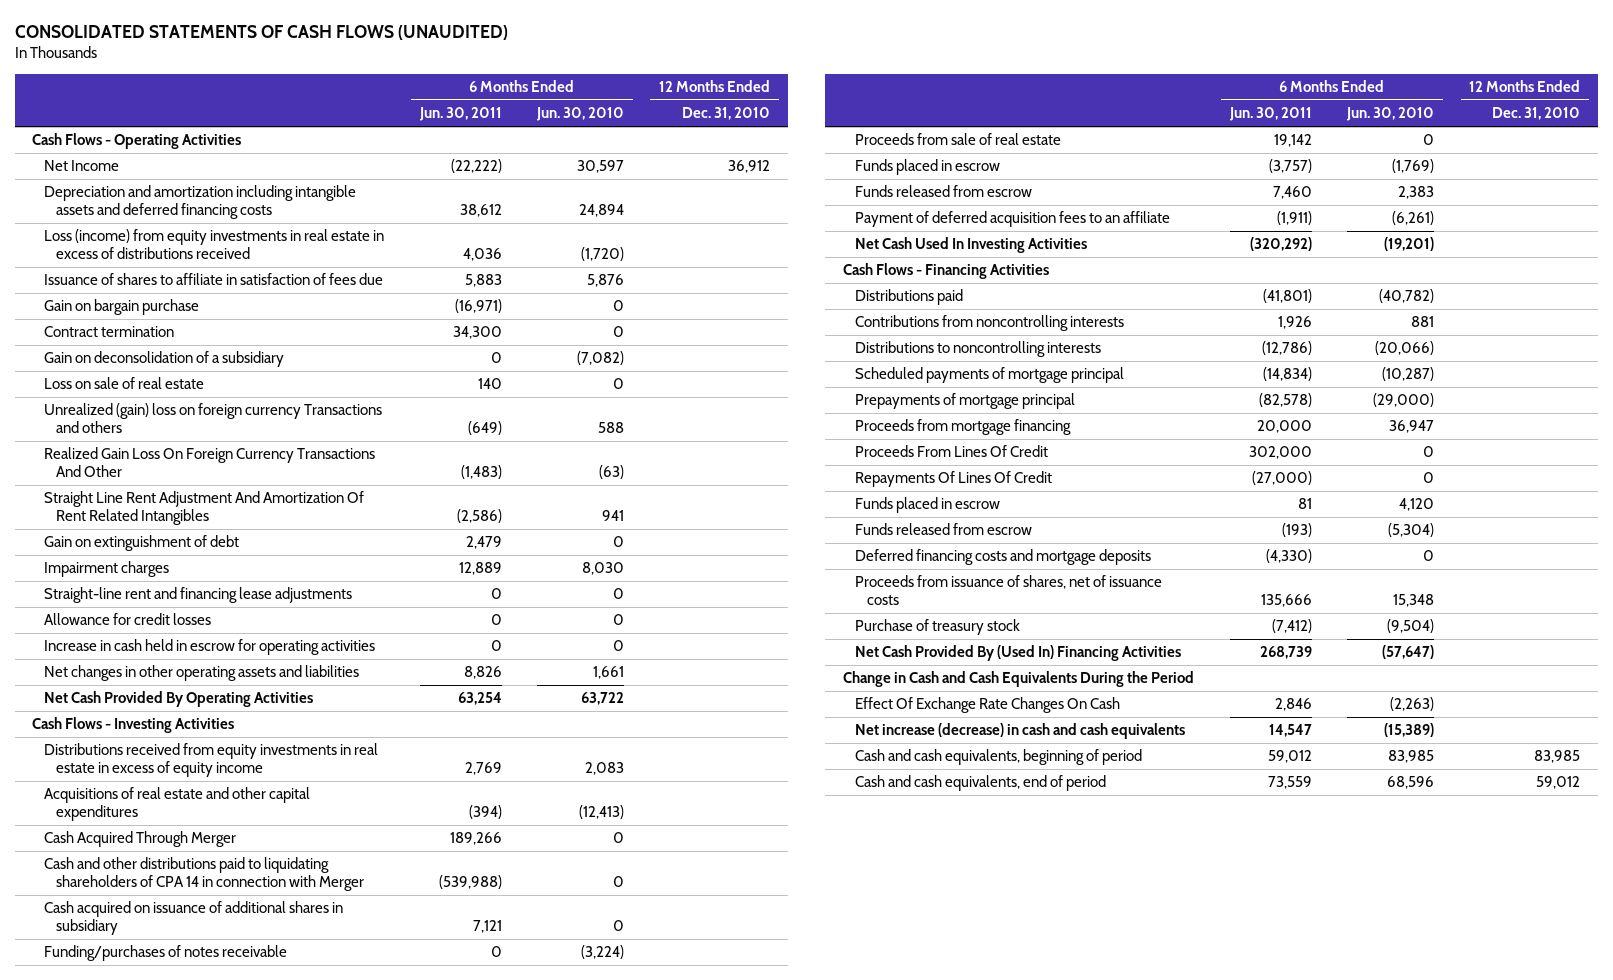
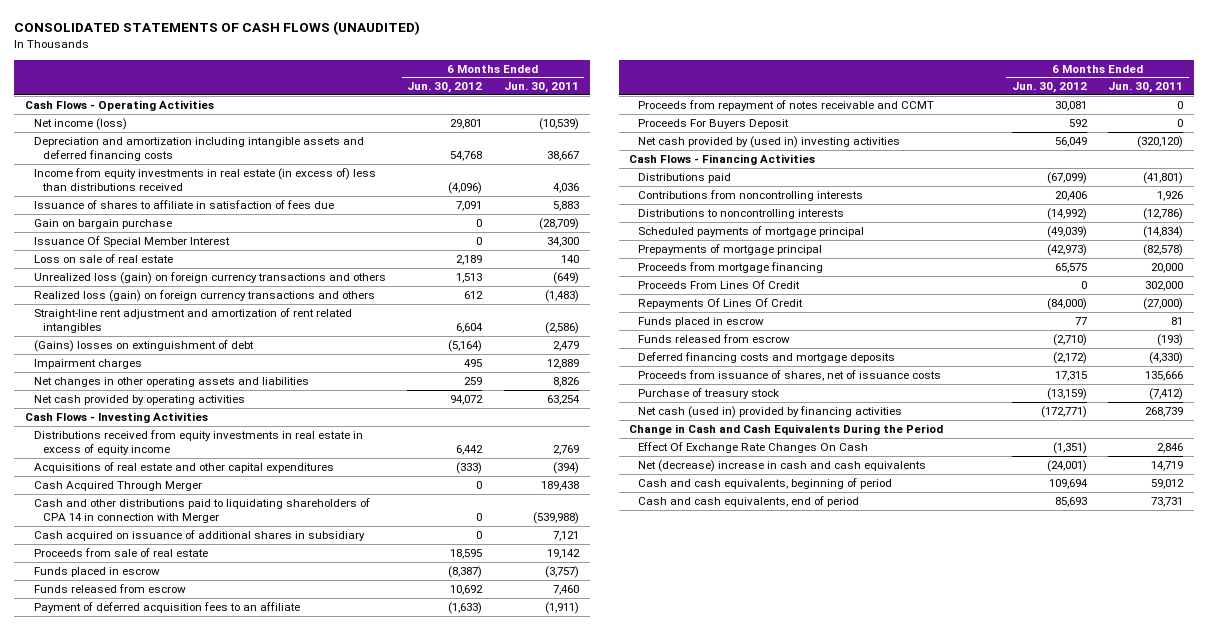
- | 6 Months Ended Jun. 30, 2011 | 6 Months Ended Jun. 30, 2010 | 12 Months Ended Dec. 31, 2010
+ | 6 Months Ended Jun. 30, 2012 | 6 Months Ended Jun. 30, 2011
- Net Income | (22,222) | 30,597 | 36,912
- Depreciation and amortization including intangible assets and deferred financing costs | 38,612 | 24,894 |
- Loss (income) from equity investments in real estate in excess of distributions received | 4,036 | (1,720) |
+ Net income (loss) | 29,801 | (10,539)
+ Depreciation and amortization including intangible assets and deferred financing costs | 54,768 | 38,667
+ Income from equity investments in real estate (in excess of) less than distributions received | (4,096) | 4,036
- Gain on bargain purchase | (16,971) | 0 |
- Contract termination | 34,300 | 0 |
- Gain on deconsolidation of a subsidiary | 0 | (7,082) |
+ Gain on bargain purchase | 0 | (28,709)
+ Issuance Of Special Member Interest | 0 | 34,300
- Unrealized (gain) loss on foreign currency Transactions and others | (649) | 588 |
- Realized Gain Loss On Foreign Currency Transactions And Other | (1,483) | (63) |
- Straight Line Rent Adjustment And Amortization Of Rent Related Intangibles | (2,586) | 941 |
- Gain on extinguishment of debt | 2,479 | 0 |
+ Unrealized loss (gain) on foreign currency transactions and others | 1,513 | (649)
+ Realized loss (gain) on foreign currency transactions and others | 612 | (1,483)
+ Straight-line rent adjustment and amortization of rent related intangibles | 6,604 | (2,586)
+ (Gains) losses on extinguishment of debt | (5,164) | 2,479
- Straight-line rent and financing lease adjustments | 0 | 0 |
- Allowance for credit losses | 0 | 0 |
- Increase in cash held in escrow for operating activities | 0 | 0 |
- Net Cash Provided By Operating Activities | 63,254 | 63,722 |
+ Net cash provided by operating activities | 94,072 | 63,254
- Cash Acquired Through Merger | 189,266 | 0 |
+ Cash Acquired Through Merger | 0 | 189,438
- Funding/purchases of notes receivable | 0 | (3,224) |
- Net Cash Used In Investing Activities | (320,292) | (19,201) |
+ Proceeds from repayment of notes receivable and CCMT | 30,081 | 0
+ Proceeds For Buyers Deposit | 592 | 0
+ Net cash provided by (used in) investing activities | 56,049 | (320,120)
- Net Cash Provided By (Used In) Financing Activities | 268,739 | (57,647) |
+ Net cash (used in) provided by financing activities | (172,771) | 268,739
- Net increase (decrease) in cash and cash equivalents | 14,547 | (15,389) |
+ Net (decrease) increase in cash and cash equivalents | (24,001) | 14,719
- Cash and cash equivalents, end of period | 73,559 | 68,596 | 59,012
+ Cash and cash equivalents, end of period | 85,693 | 73,731

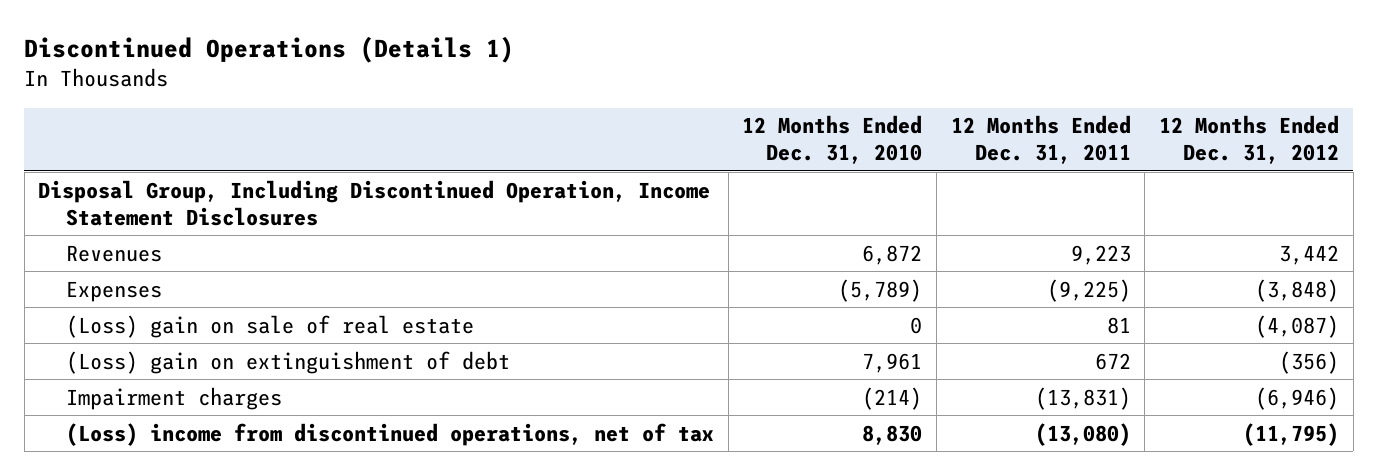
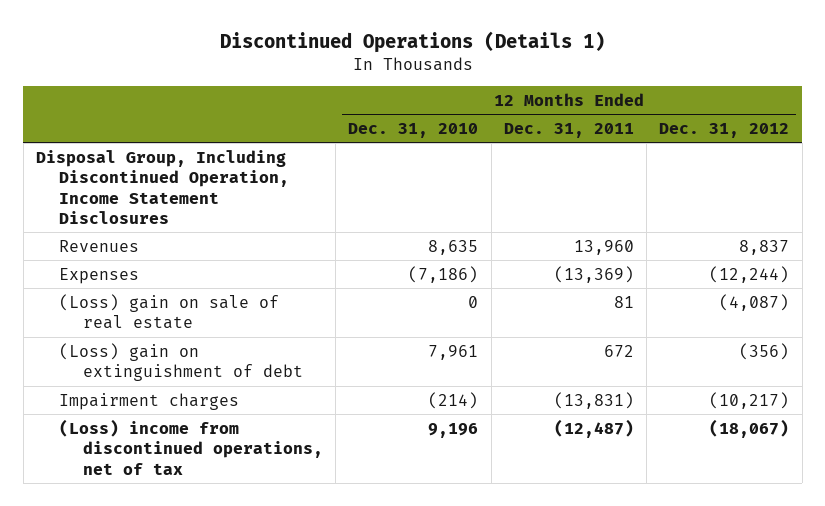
- Revenues | 6,872 | 9,223 | 3,442
- Expenses | (5,789) | (9,225) | (3,848)
+ Revenues | 8,635 | 13,960 | 8,837
+ Expenses | (7,186) | (13,369) | (12,244)
- Impairment charges | (214) | (13,831) | (6,946)
- (Loss) income from discontinued operations, net of tax | 8,830 | (13,080) | (11,795)
+ Impairment charges | (214) | (13,831) | (10,217)
+ (Loss) income from discontinued operations, net of tax | 9,196 | (12,487) | (18,067)

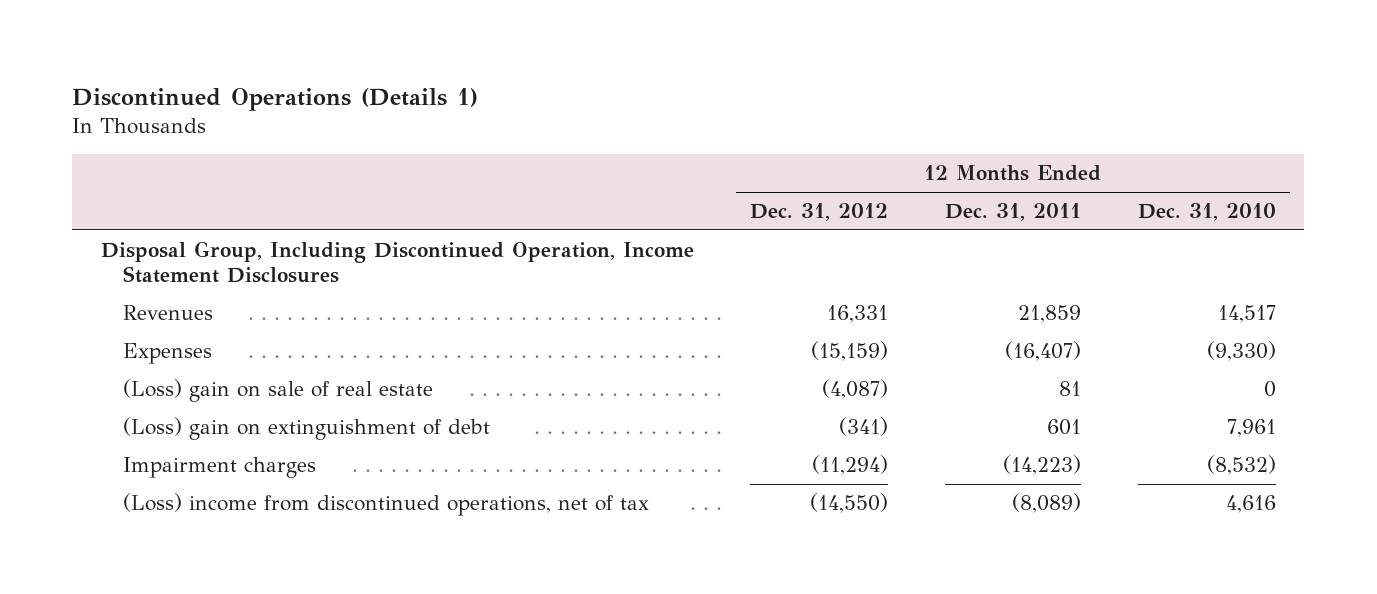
- | 12 Months Ended Dec. 31, 2010 | 12 Months Ended Dec. 31, 2011 | 12 Months Ended Dec. 31, 2012
+ | 12 Months Ended Dec. 31, 2012 | 12 Months Ended Dec. 31, 2011 | 12 Months Ended Dec. 31, 2010
- Revenues | 8,635 | 13,960 | 8,837
- Expenses | (7,186) | (13,369) | (12,244)
+ Revenues | 16,331 | 21,859 | 14,517
+ Expenses | (15,159) | (16,407) | (9,330)
- (Loss) gain on extinguishment of debt | 7,961 | 672 | (356)
- Impairment charges | (214) | (13,831) | (10,217)
- (Loss) income from discontinued operations, net of tax | 9,196 | (12,487) | (18,067)
+ (Loss) gain on extinguishment of debt | (341) | 601 | 7,961
+ Impairment charges | (11,294) | (14,223) | (8,532)
+ (Loss) income from discontinued operations, net of tax | (14,550) | (8,089) | 4,616

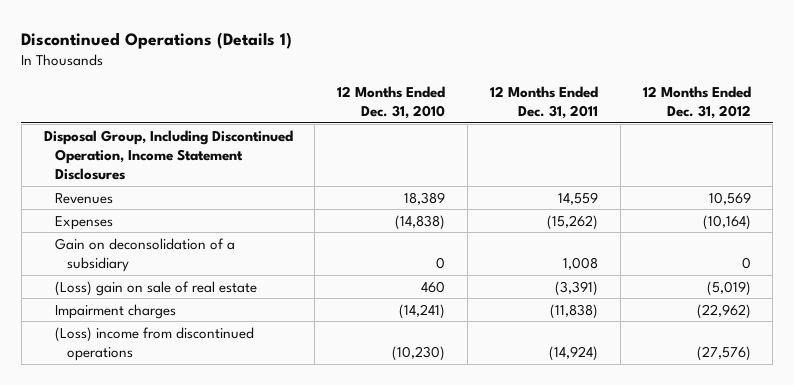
- | 12 Months Ended Dec. 31, 2012 | 12 Months Ended Dec. 31, 2011 | 12 Months Ended Dec. 31, 2010
+ | 12 Months Ended Dec. 31, 2010 | 12 Months Ended Dec. 31, 2011 | 12 Months Ended Dec. 31, 2012
- Revenues | 16,331 | 21,859 | 14,517
- Expenses | (15,159) | (16,407) | (9,330)
- (Loss) gain on sale of real estate | (4,087) | 81 | 0
- (Loss) gain on extinguishment of debt | (341) | 601 | 7,961
- Impairment charges | (11,294) | (14,223) | (8,532)
- (Loss) income from discontinued operations, net of tax | (14,550) | (8,089) | 4,616
+ Revenues | 18,389 | 14,559 | 10,569
+ Expenses | (14,838) | (15,262) | (10,164)
+ Gain on deconsolidation of a subsidiary | 0 | 1,008 | 0
+ (Loss) gain on sale of real estate | 460 | (3,391) | (5,019)
+ Impairment charges | (14,241) | (11,838) | (22,962)
+ (Loss) income from discontinued operations | (10,230) | (14,924) | (27,576)

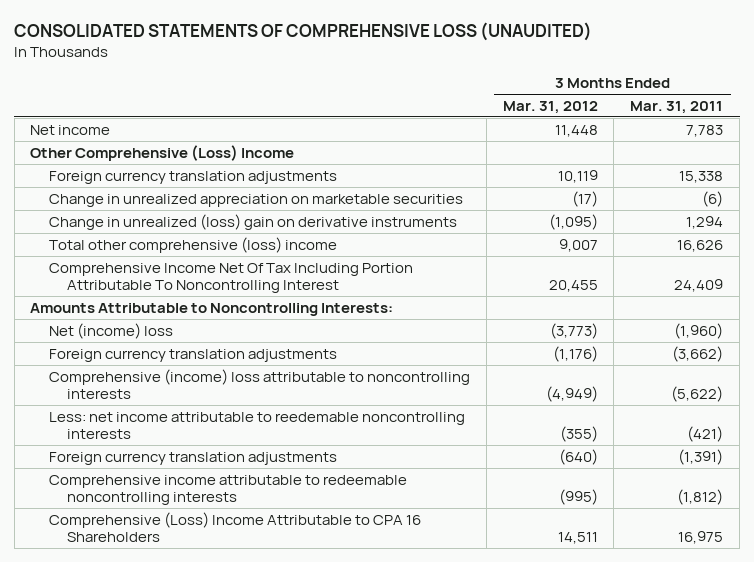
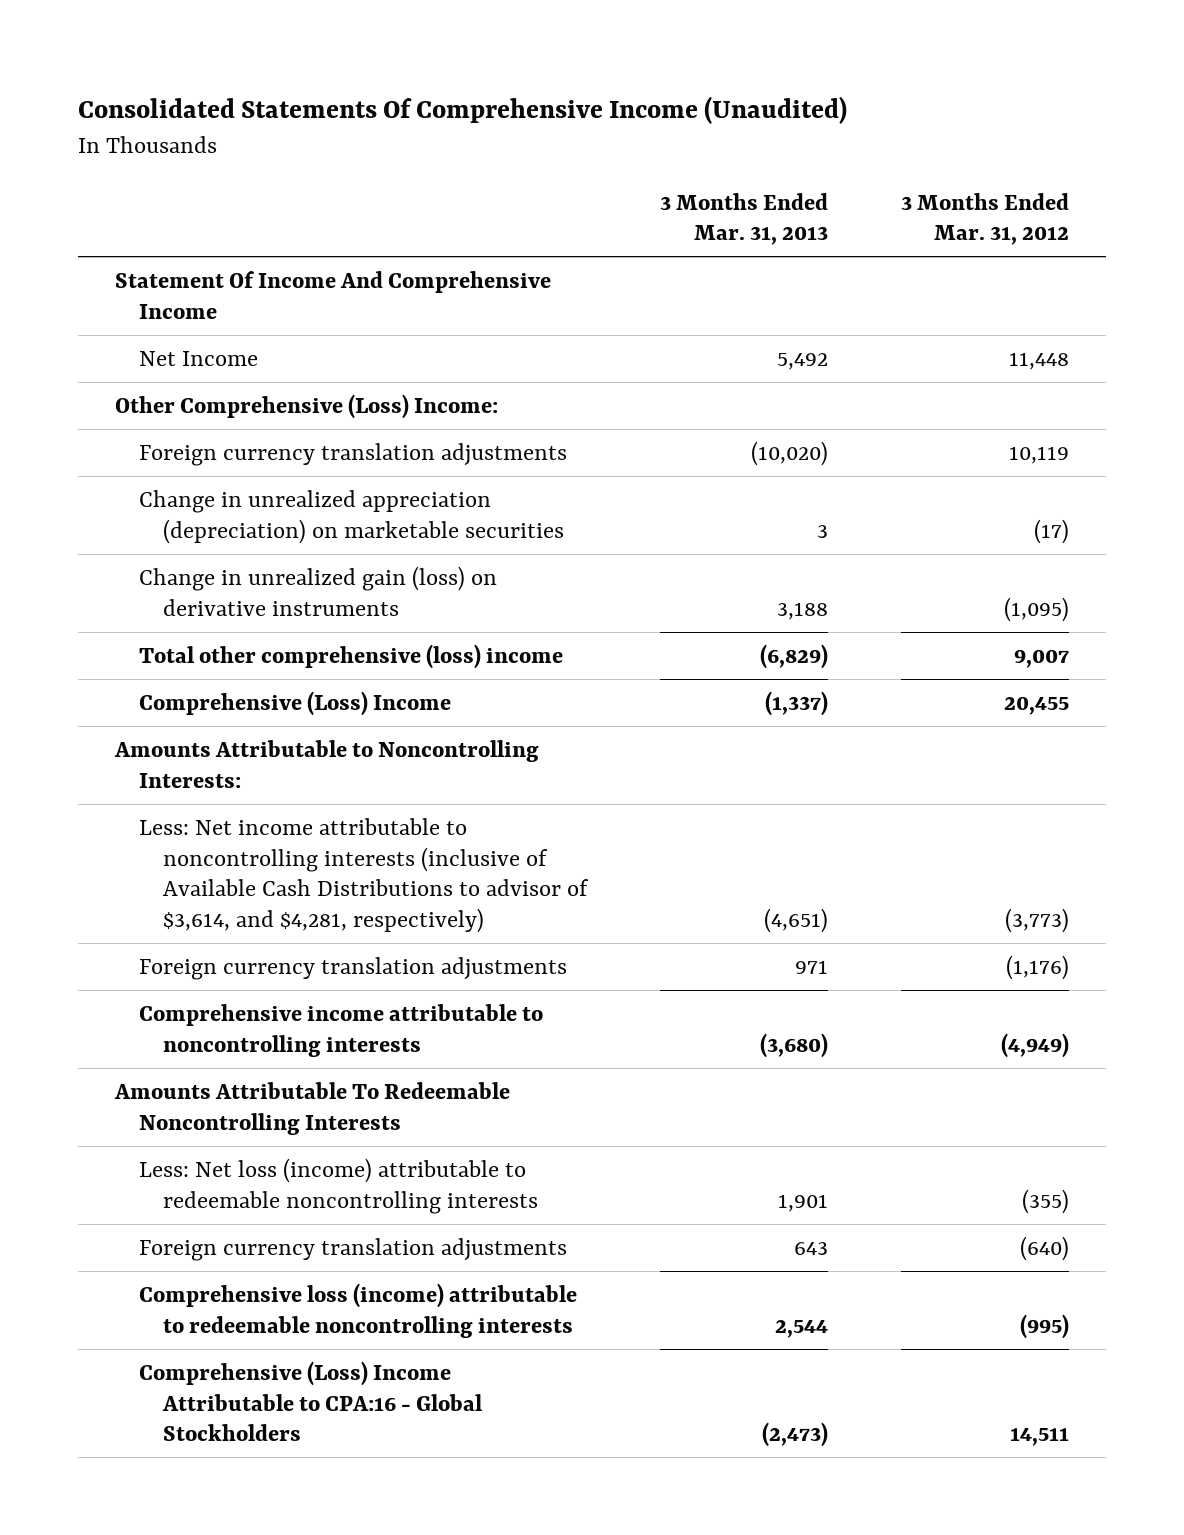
- CONSOLIDATED STATEMENTS OF COMPREHENSIVE LOSS (UNAUDITED)
+ Consolidated Statements Of Comprehensive Income (Unaudited)
- | 3 Months Ended Mar. 31, 2012 | 3 Months Ended Mar. 31, 2011
+ | 3 Months Ended Mar. 31, 2013 | 3 Months Ended Mar. 31, 2012
- Net income | 11,448 | 7,783
- Other Comprehensive (Loss) Income
+ Statement Of Income And Comprehensive Income
+ Net Income | 5,492 | 11,448
+ Other Comprehensive (Loss) Income:
- Change in unrealized appreciation on marketable securities | (17) | (6)
- Change in unrealized (loss) gain on derivative instruments | (1,095) | 1,294
+ Change in unrealized appreciation (depreciation) on marketable securities | 3 | (17)
+ Change in unrealized gain (loss) on derivative instruments | 3,188 | (1,095)
- Comprehensive Income Net Of Tax Including Portion Attributable To Noncontrolling Interest | 20,455 | 24,409
+ Comprehensive (Loss) Income | (1,337) | 20,455
- Net (income) loss | (3,773) | (1,960)
+ Less: Net income attributable to noncontrolling interests (inclusive of Available Cash Distributions to advisor of $3,614, and $4,281, respectively) | (4,651) | (3,773)
- Comprehensive (income) loss attributable to noncontrolling interests | (4,949) | (5,622)
- Less: net income attributable to reedemable noncontrolling interests | (355) | (421)
+ Comprehensive income attributable to noncontrolling interests | (3,680) | (4,949)
+ Amounts Attributable To Redeemable Noncontrolling Interests
+ Less: Net loss (income) attributable to redeemable noncontrolling interests | 1,901 | (355)
- Comprehensive income attributable to redeemable noncontrolling interests | (995) | (1,812)
- Comprehensive (Loss) Income Attributable to CPA 16 Shareholders | 14,511 | 16,975
+ Comprehensive loss (income) attributable to redeemable noncontrolling interests | 2,544 | (995)
+ Comprehensive (Loss) Income Attributable to CPA:16 - Global Stockholders | (2,473) | 14,511

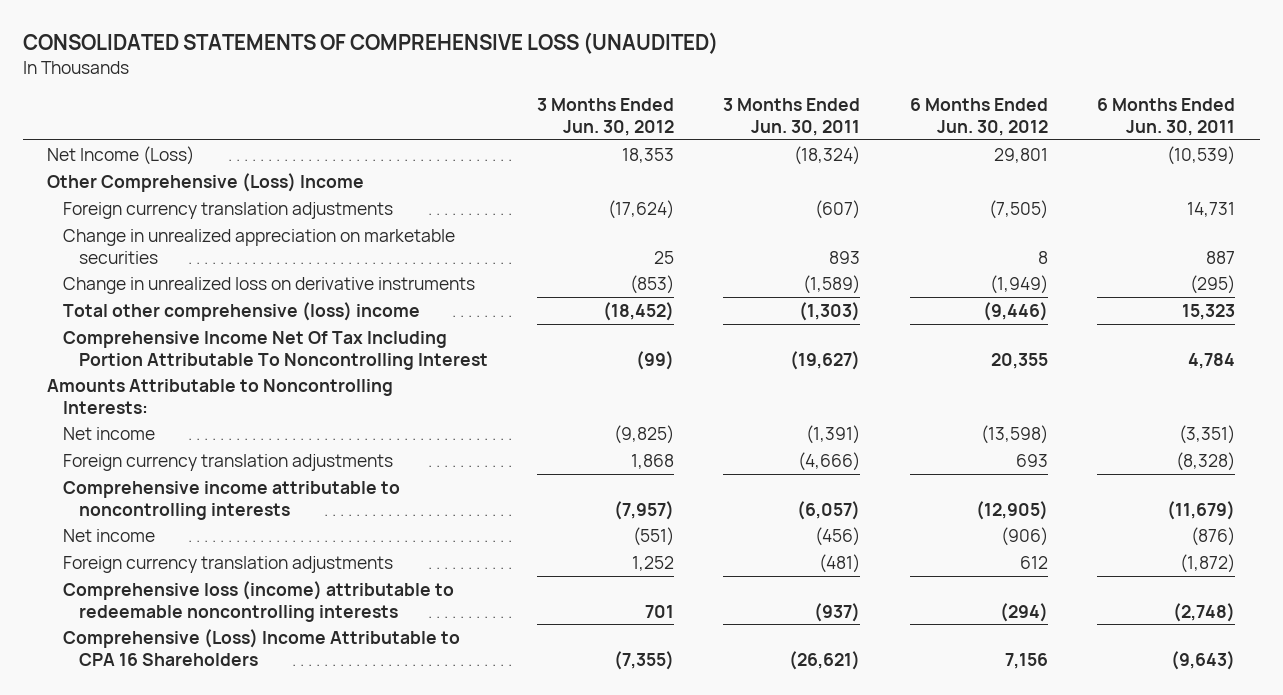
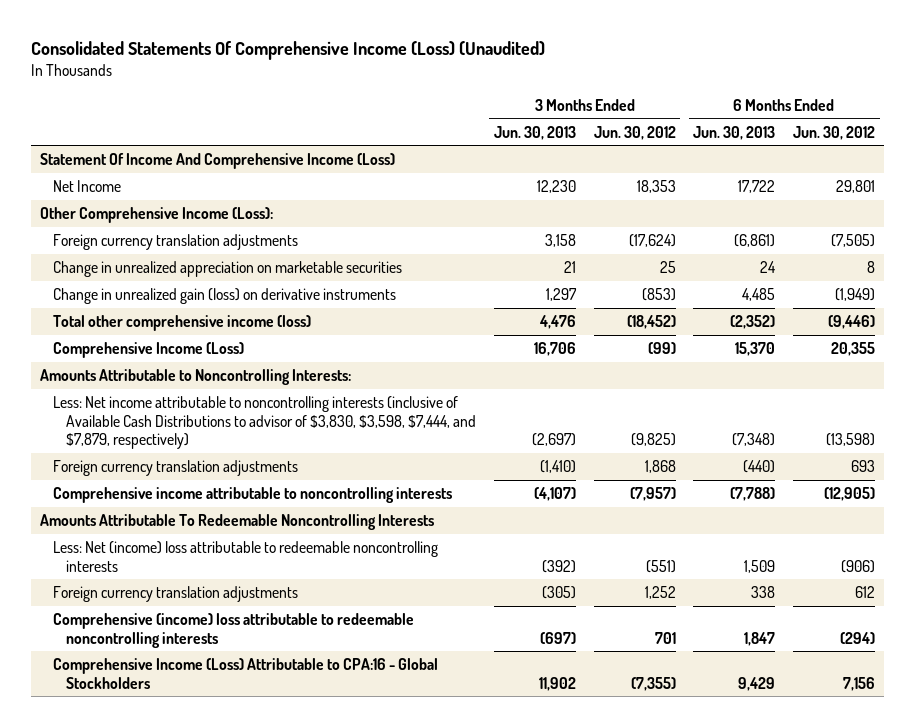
- CONSOLIDATED STATEMENTS OF COMPREHENSIVE LOSS (UNAUDITED)
+ Consolidated Statements Of Comprehensive Income (Loss) (Unaudited)
- | 3 Months Ended Jun. 30, 2012 | 3 Months Ended Jun. 30, 2011 | 6 Months Ended Jun. 30, 2012 | 6 Months Ended Jun. 30, 2011
+ | 3 Months Ended Jun. 30, 2013 | 3 Months Ended Jun. 30, 2012 | 6 Months Ended Jun. 30, 2013 | 6 Months Ended Jun. 30, 2012
- Net Income (Loss) | 18,353 | (18,324) | 29,801 | (10,539)
- Other Comprehensive (Loss) Income
+ Statement Of Income And Comprehensive Income (Loss)
+ Net Income | 12,230 | 18,353 | 17,722 | 29,801
+ Other Comprehensive Income (Loss):
- Change in unrealized loss on derivative instruments | (853) | (1,589) | (1,949) | (295)
- Total other comprehensive (loss) income | (18,452) | (1,303) | (9,446) | 15,323
- Comprehensive Income Net Of Tax Including Portion Attributable To Noncontrolling Interest | (99) | (19,627) | 20,355 | 4,784
+ Change in unrealized gain (loss) on derivative instruments | 1,297 | (853) | 4,485 | (1,949)
+ Total other comprehensive income (loss) | 4,476 | (18,452) | (2,352) | (9,446)
+ Comprehensive Income (Loss) | 16,706 | (99) | 15,370 | 20,355
- Net income | (9,825) | (1,391) | (13,598) | (3,351)
+ Less: Net income attributable to noncontrolling interests (inclusive of Available Cash Distributions to advisor of $3,830, $3,598, $7,444, and $7,879, respectively) | (2,697) | (9,825) | (7,348) | (13,598)
- Net income | (551) | (456) | (906) | (876)
+ Amounts Attributable To Redeemable Noncontrolling Interests
+ Less: Net (income) loss attributable to redeemable noncontrolling interests | (392) | (551) | 1,509 | (906)
- Comprehensive loss (income) attributable to redeemable noncontrolling interests | 701 | (937) | (294) | (2,748)
- Comprehensive (Loss) Income Attributable to CPA 16 Shareholders | (7,355) | (26,621) | 7,156 | (9,643)
+ Comprehensive (income) loss attributable to redeemable noncontrolling interests | (697) | 701 | 1,847 | (294)
+ Comprehensive Income (Loss) Attributable to CPA:16 - Global Stockholders | 11,902 | (7,355) | 9,429 | 7,156

